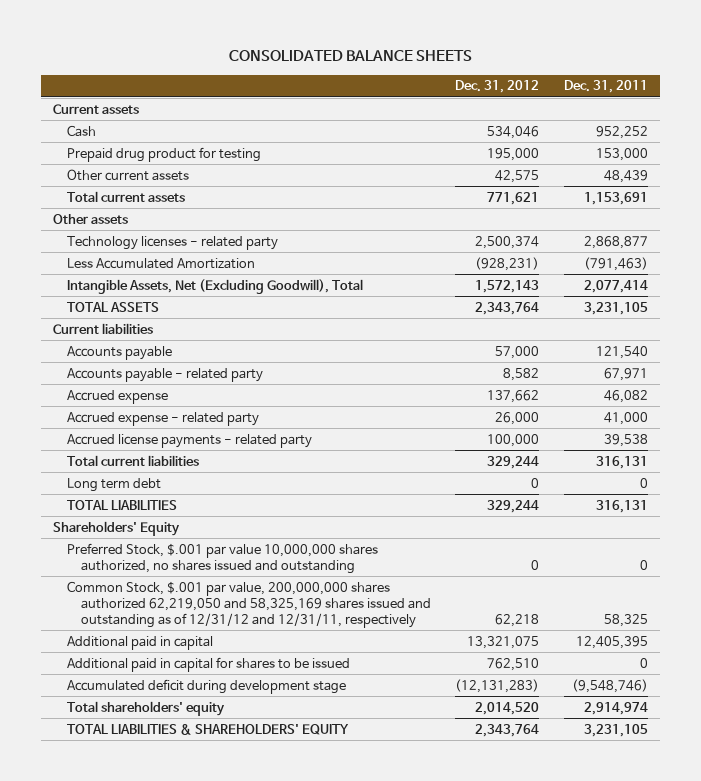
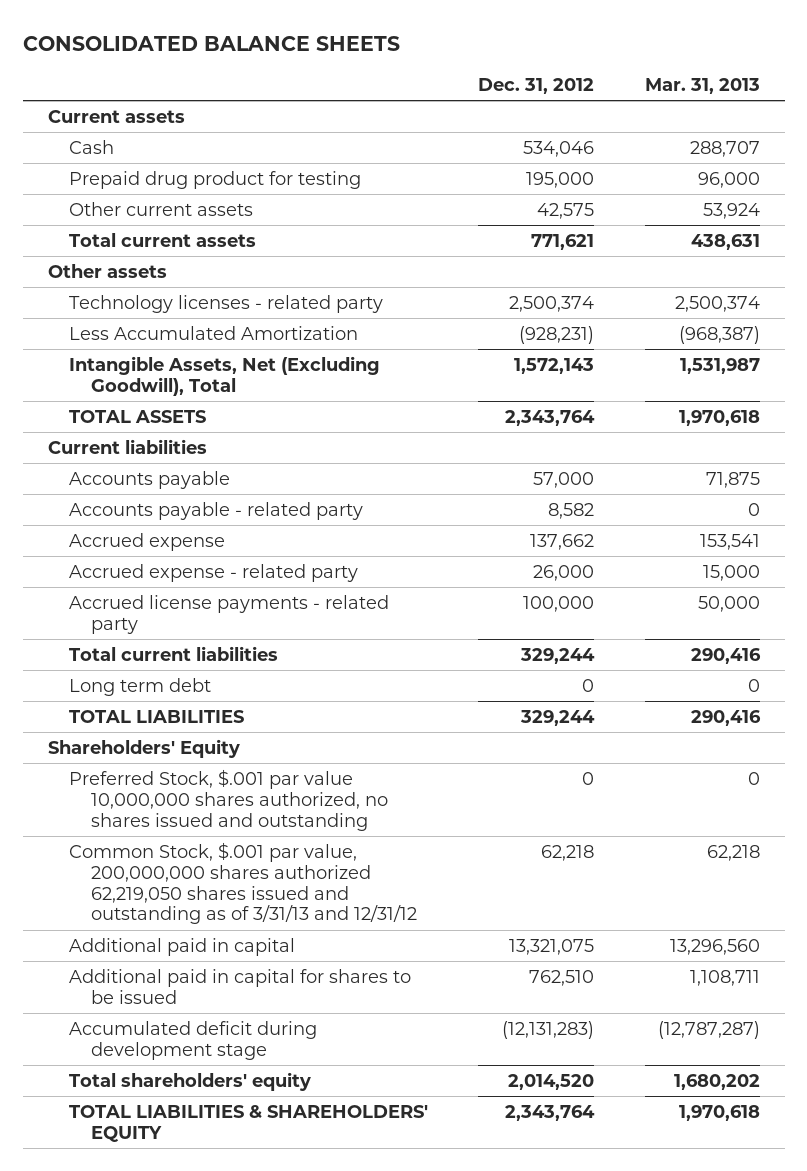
- | Dec. 31, 2012 | Dec. 31, 2011
+ | Dec. 31, 2012 | Mar. 31, 2013
- Common Stock, $.001 par value, 200,000,000 shares authorized 62,219,050 and 58,325,169 shares issued and outstanding as of 12/31/12 and 12/31/11, respectively | 62,218 | 58,325
+ Common Stock, $.001 par value, 200,000,000 shares authorized 62,219,050 shares issued and outstanding as of 3/31/13 and 12/31/12 | 62,218 | 62,218

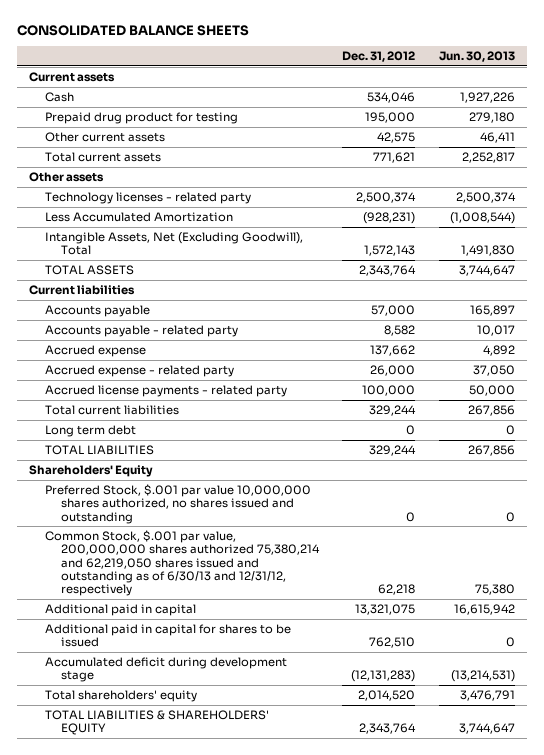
- | Dec. 31, 2012 | Mar. 31, 2013
+ | Dec. 31, 2012 | Jun. 30, 2013
- Common Stock, $.001 par value, 200,000,000 shares authorized 62,219,050 shares issued and outstanding as of 3/31/13 and 12/31/12 | 62,218 | 62,218
+ Common Stock, $.001 par value, 200,000,000 shares authorized 75,380,214 and 62,219,050 shares issued and outstanding as of 6/30/13 and 12/31/12, respectively | 62,218 | 75,380

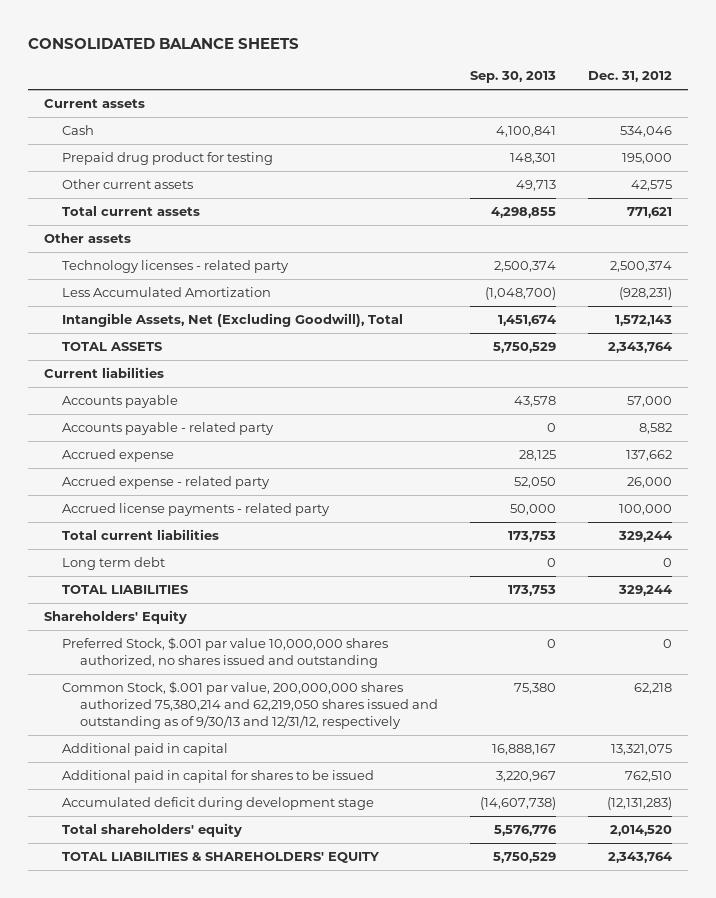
- | Dec. 31, 2012 | Jun. 30, 2013
+ | Sep. 30, 2013 | Dec. 31, 2012
- Common Stock, $.001 par value, 200,000,000 shares authorized 75,380,214 and 62,219,050 shares issued and outstanding as of 6/30/13 and 12/31/12, respectively | 62,218 | 75,380
+ Common Stock, $.001 par value, 200,000,000 shares authorized 75,380,214 and 62,219,050 shares issued and outstanding as of 9/30/13 and 12/31/12, respectively | 75,380 | 62,218

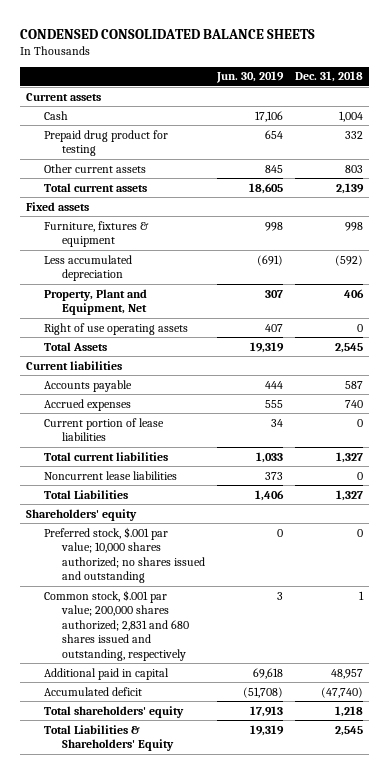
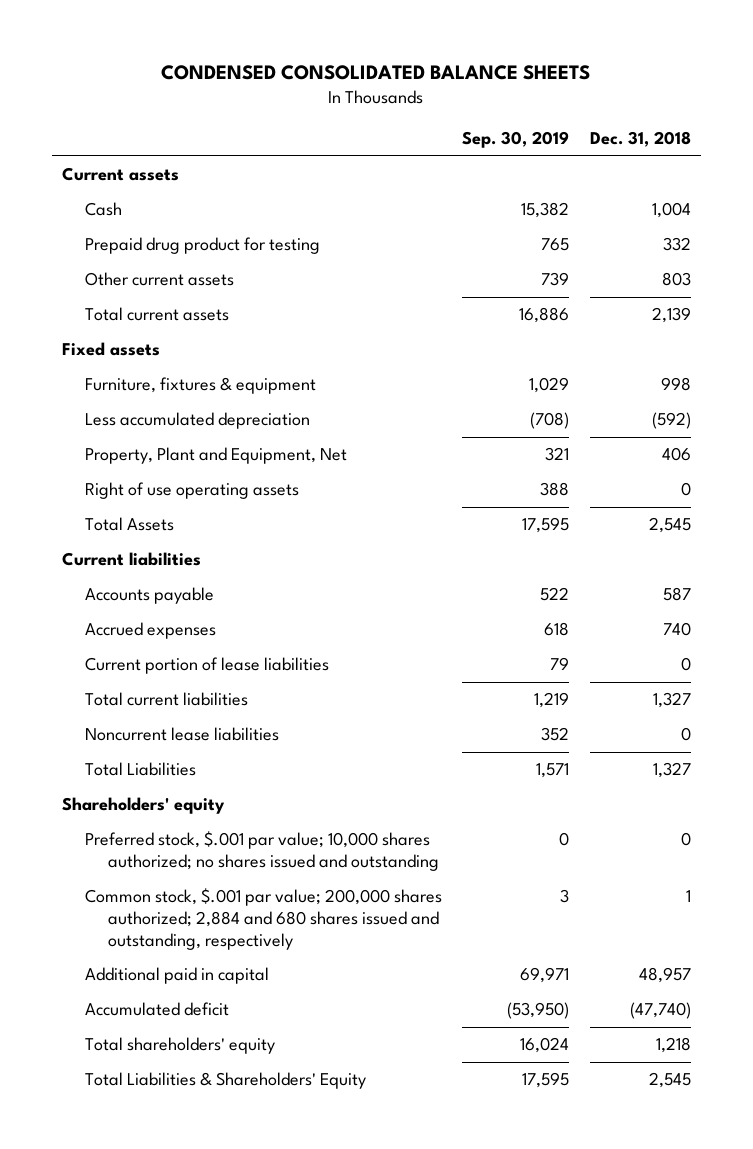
- | Jun. 30, 2019 | Dec. 31, 2018
+ | Sep. 30, 2019 | Dec. 31, 2018
- Common stock, $.001 par value; 200,000 shares authorized; 2,831 and 680 shares issued and outstanding, respectively | 3 | 1
+ Common stock, $.001 par value; 200,000 shares authorized; 2,884 and 680 shares issued and outstanding, respectively | 3 | 1

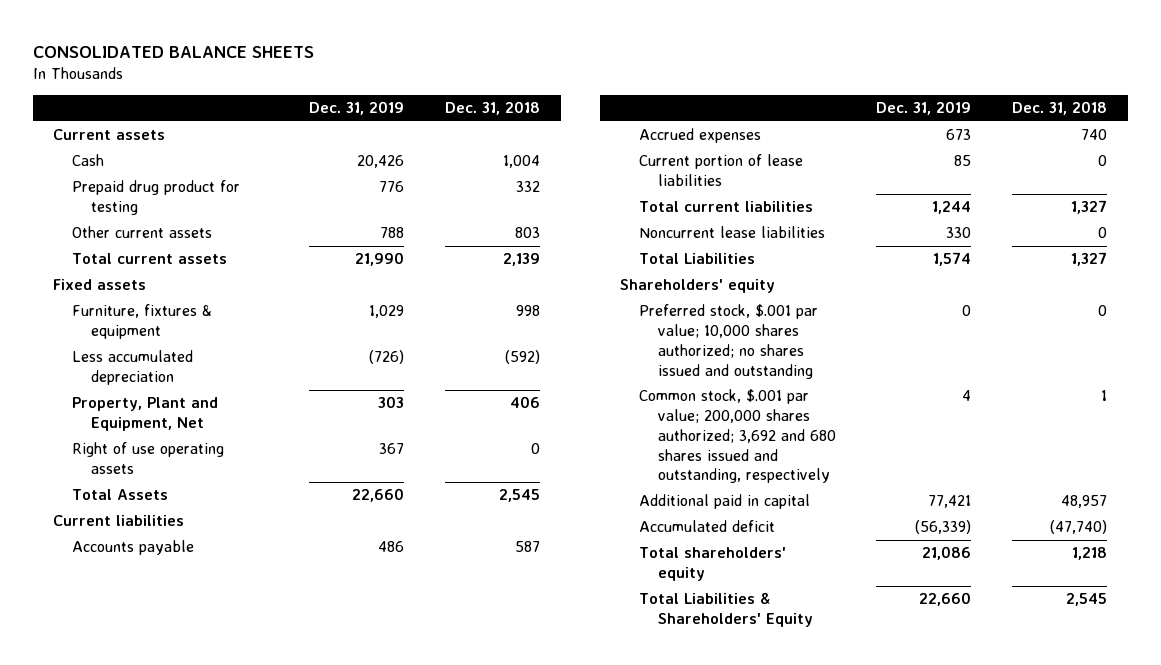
- CONDENSED CONSOLIDATED BALANCE SHEETS
+ CONSOLIDATED BALANCE SHEETS
- | Sep. 30, 2019 | Dec. 31, 2018
+ | Dec. 31, 2019 | Dec. 31, 2018
- Common stock, $.001 par value; 200,000 shares authorized; 2,884 and 680 shares issued and outstanding, respectively | 3 | 1
+ Common stock, $.001 par value; 200,000 shares authorized; 3,692 and 680 shares issued and outstanding, respectively | 4 | 1

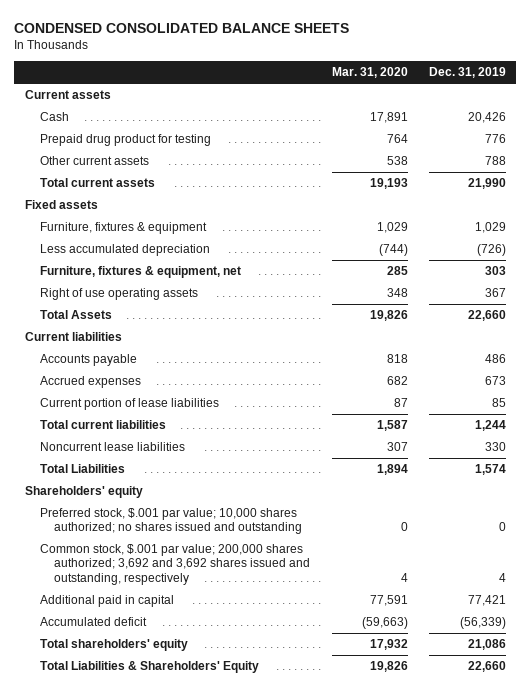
- CONSOLIDATED BALANCE SHEETS
+ CONDENSED CONSOLIDATED BALANCE SHEETS
- | Dec. 31, 2019 | Dec. 31, 2018
+ | Mar. 31, 2020 | Dec. 31, 2019
- Property, Plant and Equipment, Net | 303 | 406
+ Furniture, fixtures & equipment, net | 285 | 303
- Common stock, $.001 par value; 200,000 shares authorized; 3,692 and 680 shares issued and outstanding, respectively | 4 | 1
+ Common stock, $.001 par value; 200,000 shares authorized; 3,692 and 3,692 shares issued and outstanding, respectively | 4 | 4

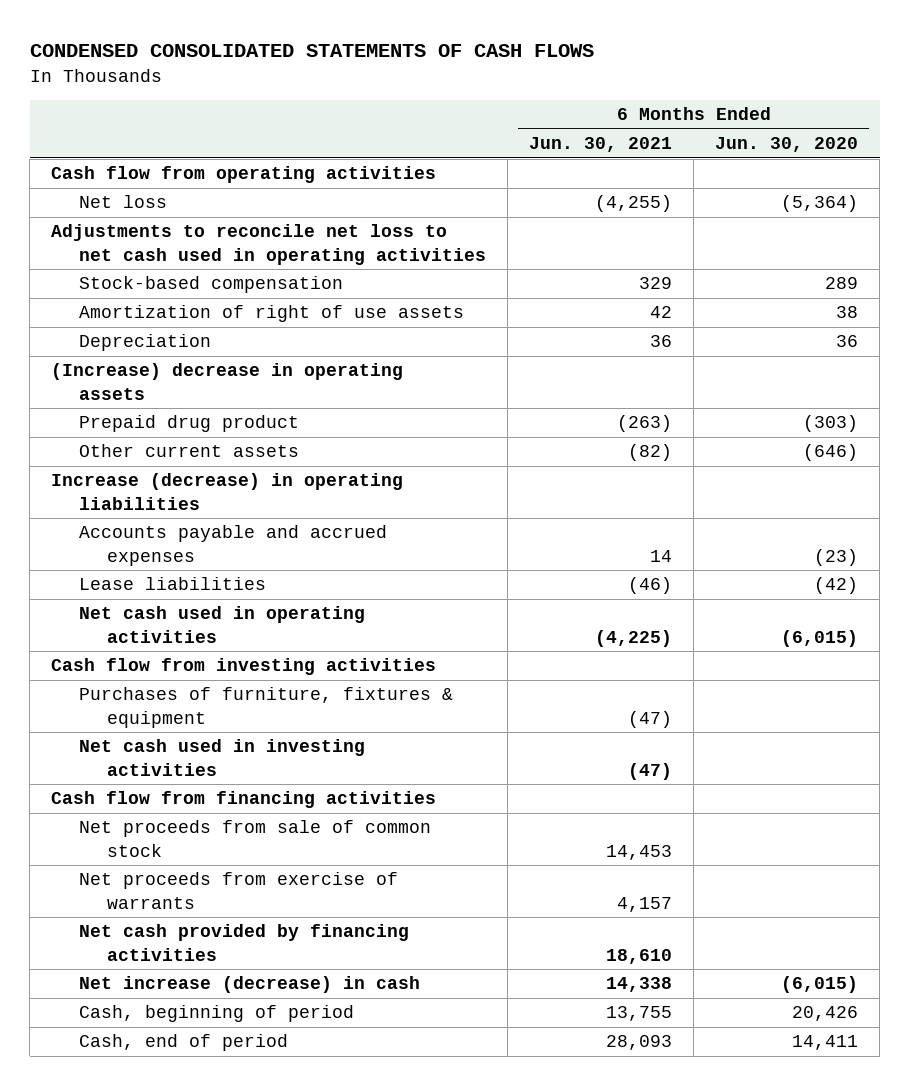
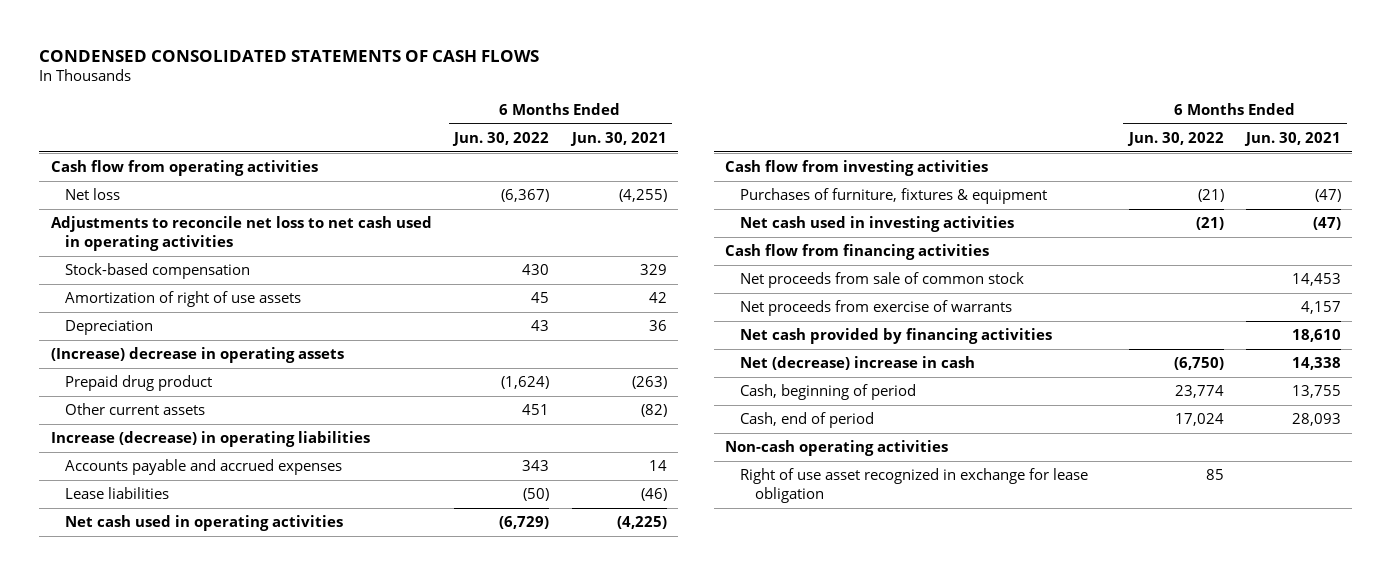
- | 6 Months Ended Jun. 30, 2021 | 6 Months Ended Jun. 30, 2020
+ | 6 Months Ended Jun. 30, 2022 | 6 Months Ended Jun. 30, 2021
- Net increase (decrease) in cash | 14,338 | (6,015)
+ Net (decrease) increase in cash | (6,750) | 14,338
+ Non-cash operating activities
+ Right of use asset recognized in exchange for lease obligation | 85 |

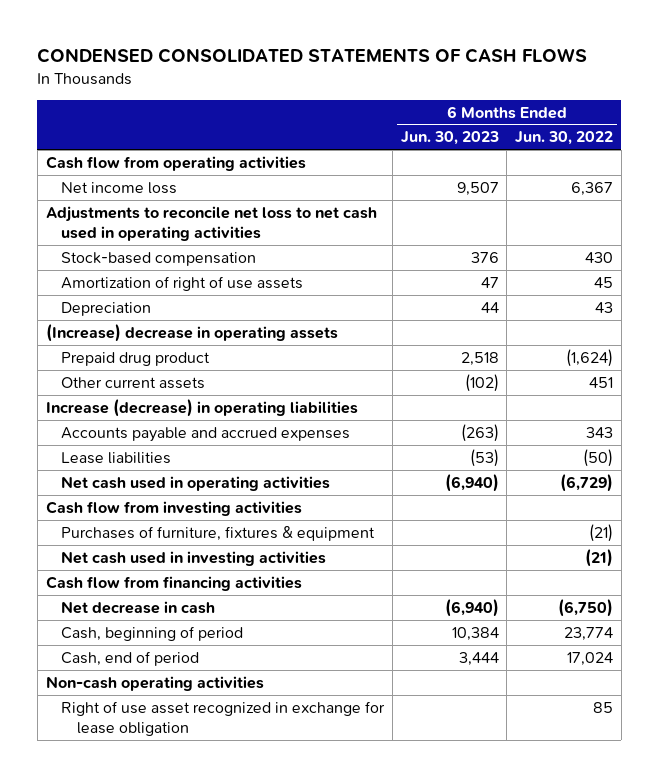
- | 6 Months Ended Jun. 30, 2022 | 6 Months Ended Jun. 30, 2021
+ | 6 Months Ended Jun. 30, 2023 | 6 Months Ended Jun. 30, 2022
- Net loss | (6,367) | (4,255)
+ Net income loss | 9,507 | 6,367
- Net proceeds from sale of common stock | | 14,453
- Net proceeds from exercise of warrants | | 4,157
- Net cash provided by financing activities | | 18,610
- Net (decrease) increase in cash | (6,750) | 14,338
+ Net decrease in cash | (6,940) | (6,750)

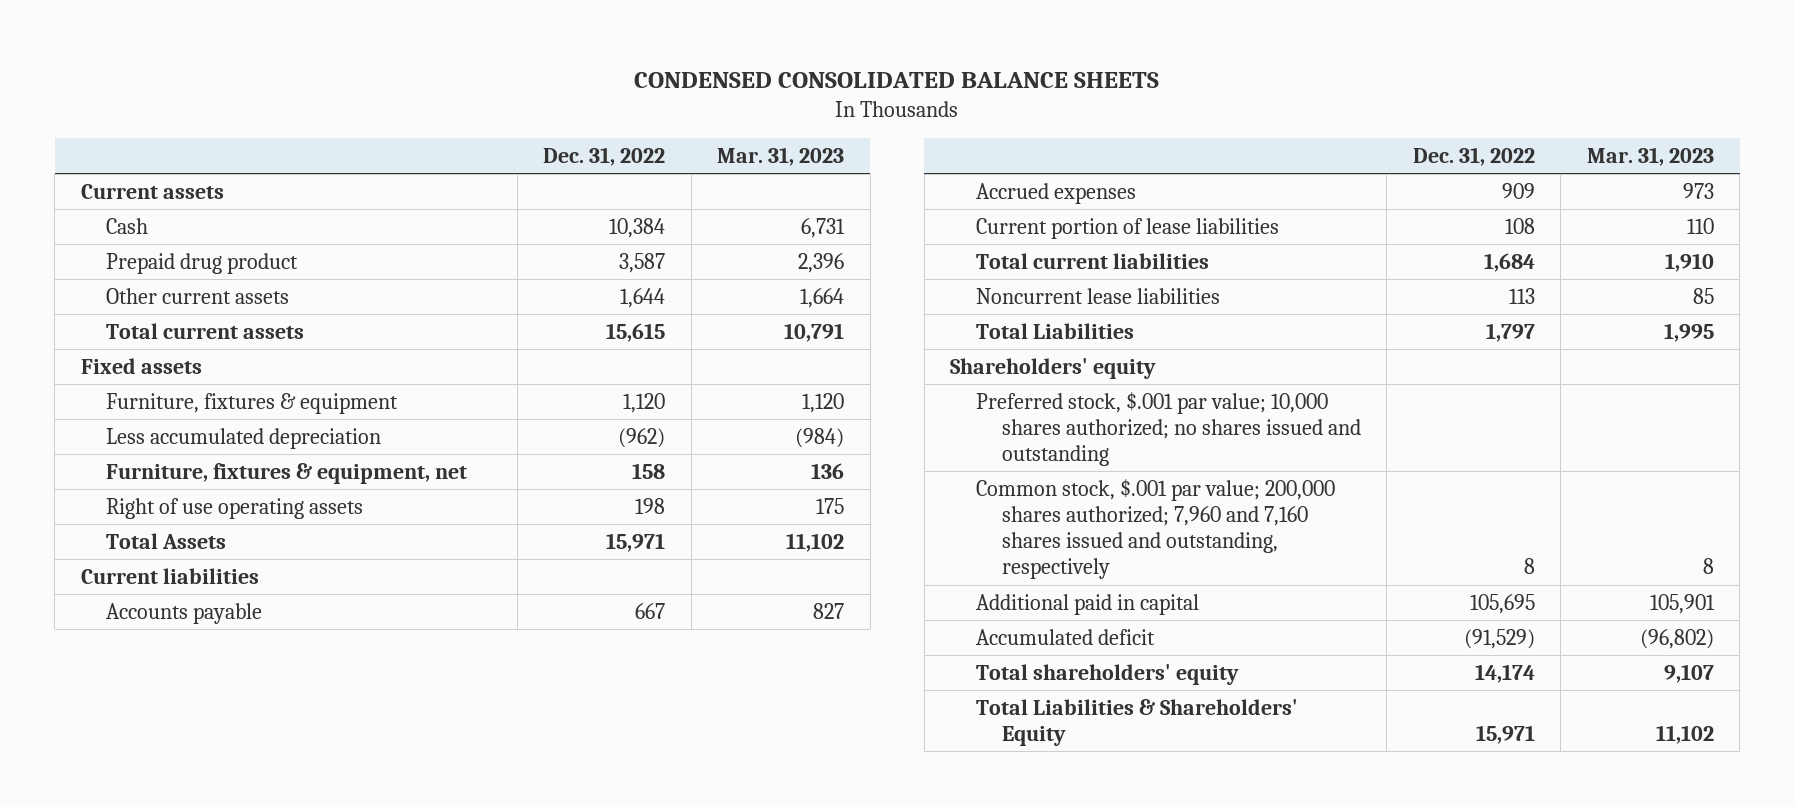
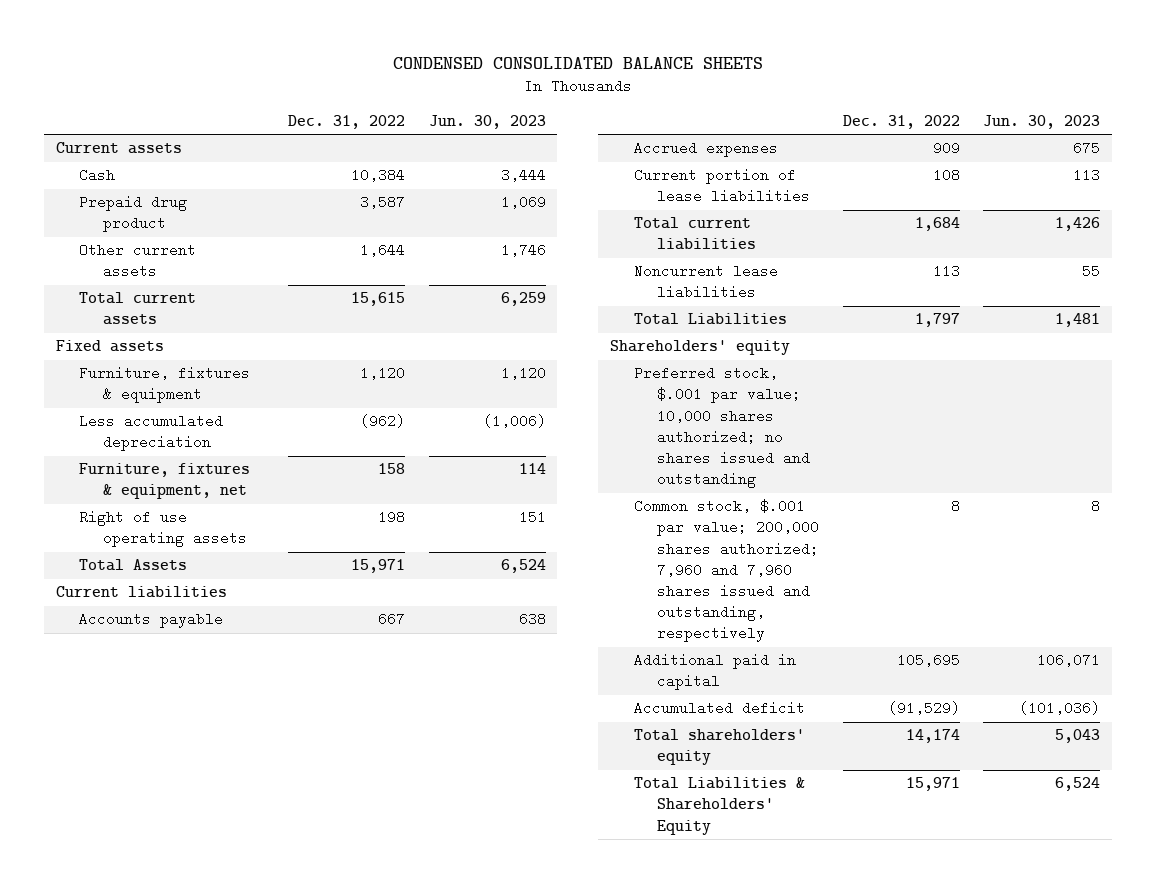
- | Dec. 31, 2022 | Mar. 31, 2023
+ | Dec. 31, 2022 | Jun. 30, 2023
- Common stock, $.001 par value; 200,000 shares authorized; 7,960 and 7,160 shares issued and outstanding, respectively | 8 | 8
+ Common stock, $.001 par value; 200,000 shares authorized; 7,960 and 7,960 shares issued and outstanding, respectively | 8 | 8

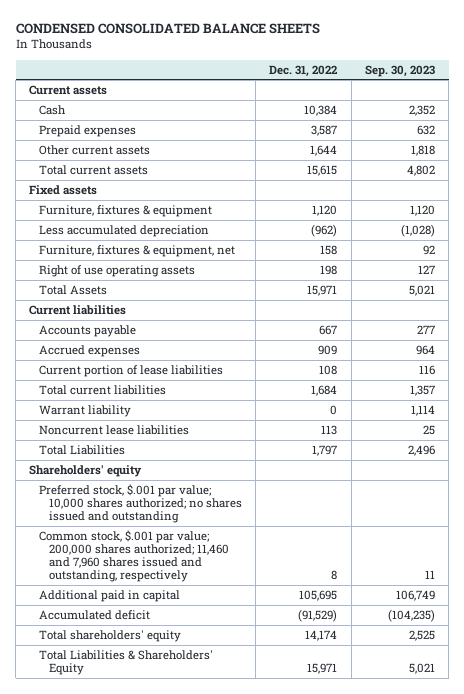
- | Dec. 31, 2022 | Jun. 30, 2023
+ | Dec. 31, 2022 | Sep. 30, 2023
- Prepaid drug product | 3,587 | 1,069
+ Prepaid expenses | 3,587 | 632
+ Warrant liability | 0 | 1,114
- Common stock, $.001 par value; 200,000 shares authorized; 7,960 and 7,960 shares issued and outstanding, respectively | 8 | 8
+ Common stock, $.001 par value; 200,000 shares authorized; 11,460 and 7,960 shares issued and outstanding, respectively | 8 | 11

